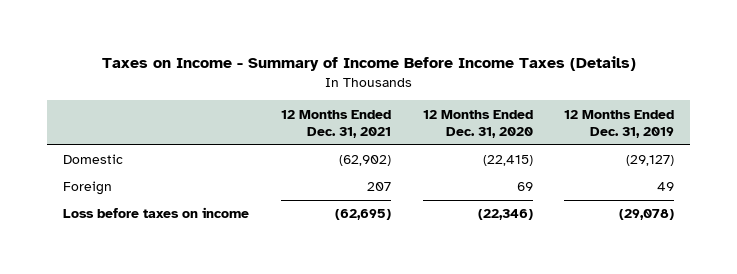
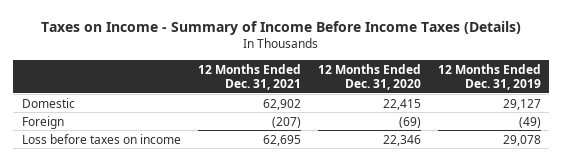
- Domestic | (62,902) | (22,415) | (29,127)
- Foreign | 207 | 69 | 49
- Loss before taxes on income | (62,695) | (22,346) | (29,078)
+ Domestic | 62,902 | 22,415 | 29,127
+ Foreign | (207) | (69) | (49)
+ Loss before taxes on income | 62,695 | 22,346 | 29,078

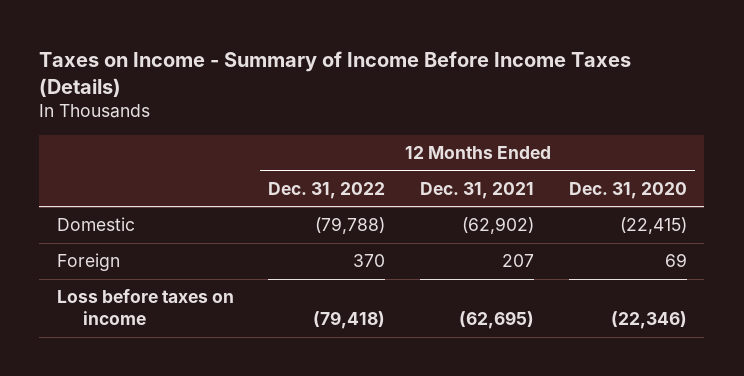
- | 12 Months Ended Dec. 31, 2021 | 12 Months Ended Dec. 31, 2020 | 12 Months Ended Dec. 31, 2019
+ | 12 Months Ended Dec. 31, 2022 | 12 Months Ended Dec. 31, 2021 | 12 Months Ended Dec. 31, 2020
- Domestic | 62,902 | 22,415 | 29,127
- Foreign | (207) | (69) | (49)
- Loss before taxes on income | 62,695 | 22,346 | 29,078
+ Domestic | (79,788) | (62,902) | (22,415)
+ Foreign | 370 | 207 | 69
+ Loss before taxes on income | (79,418) | (62,695) | (22,346)

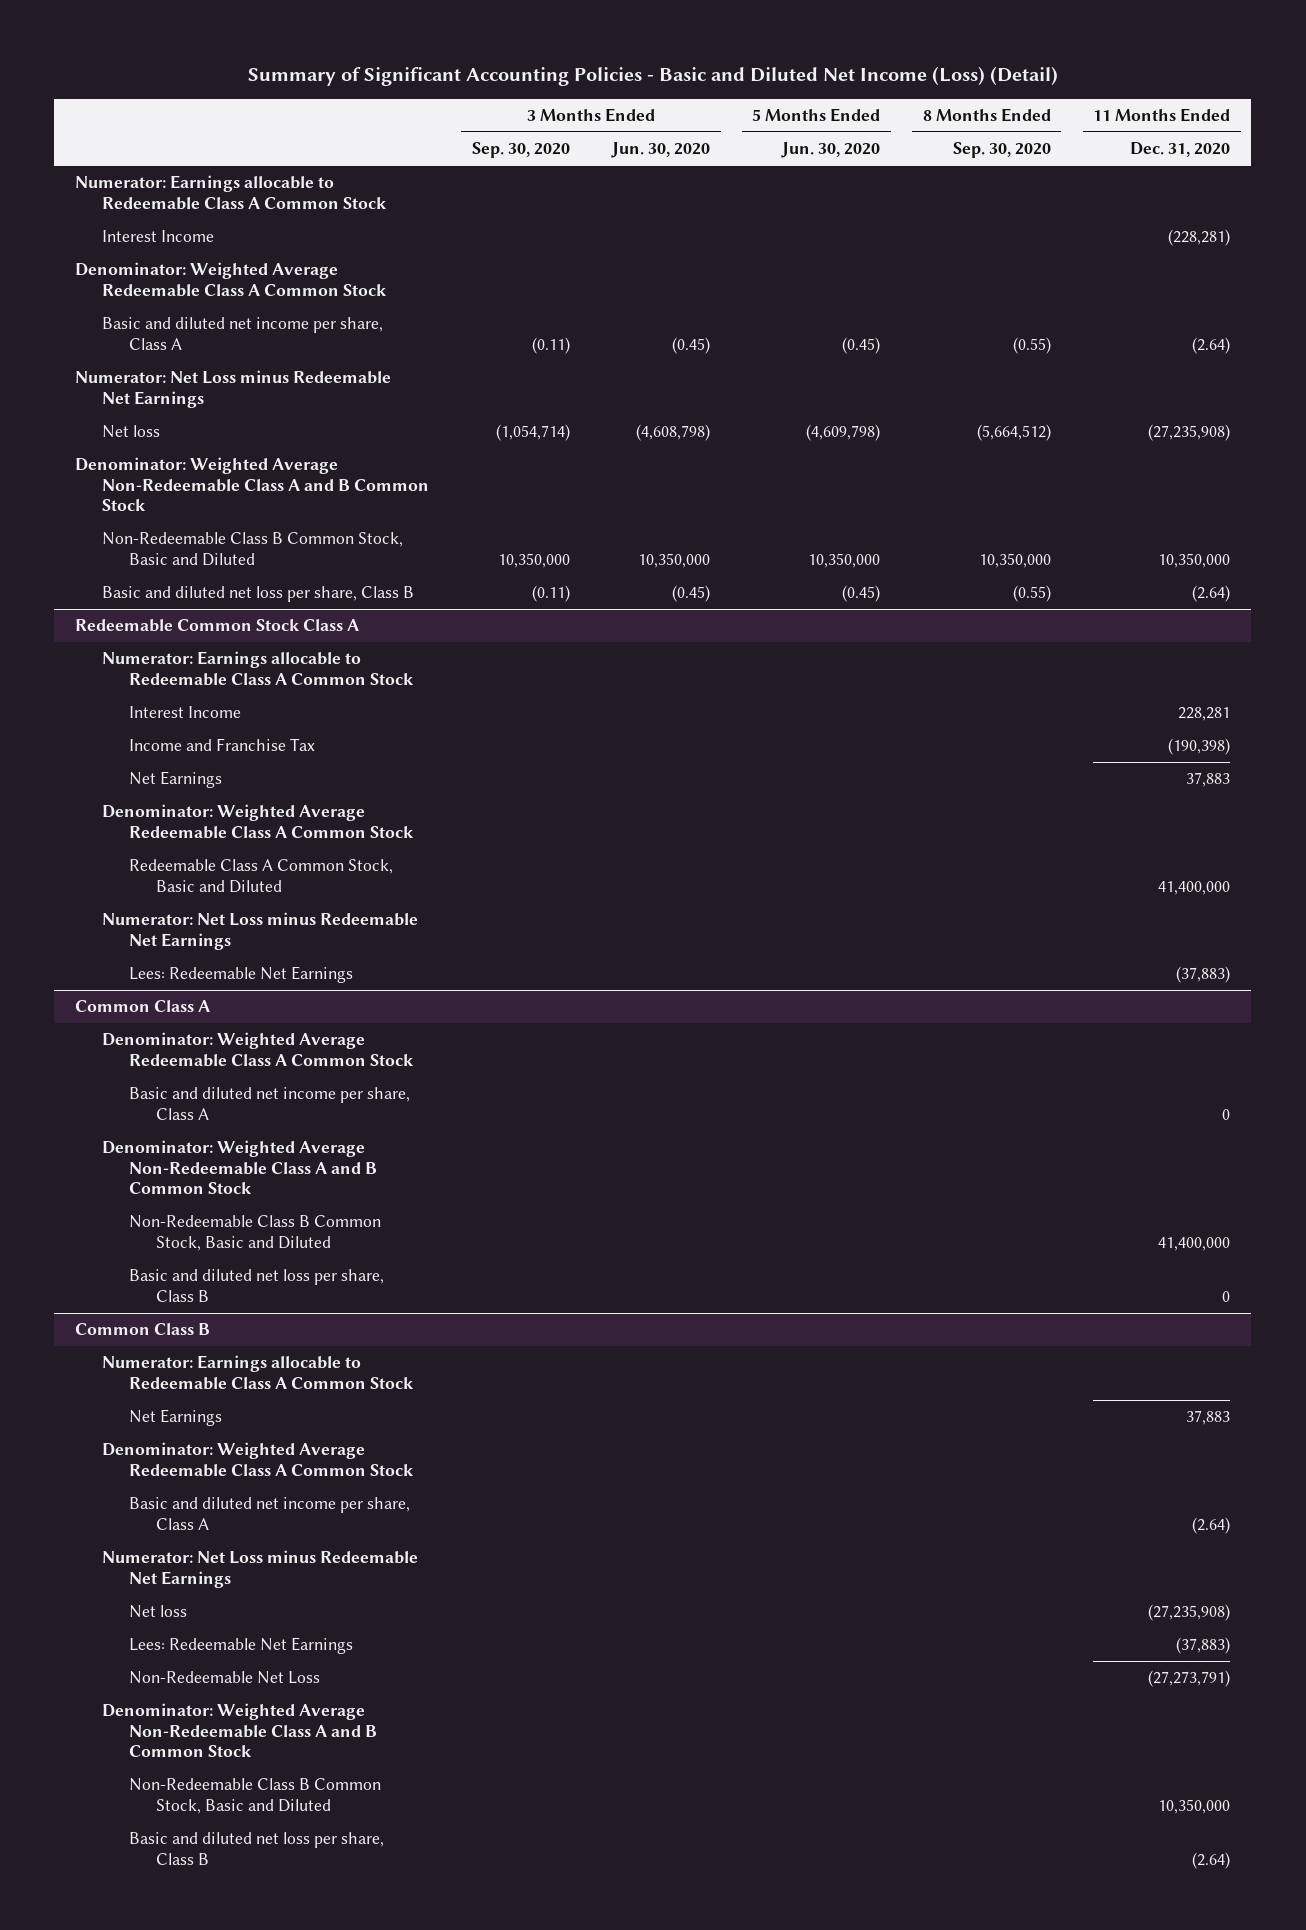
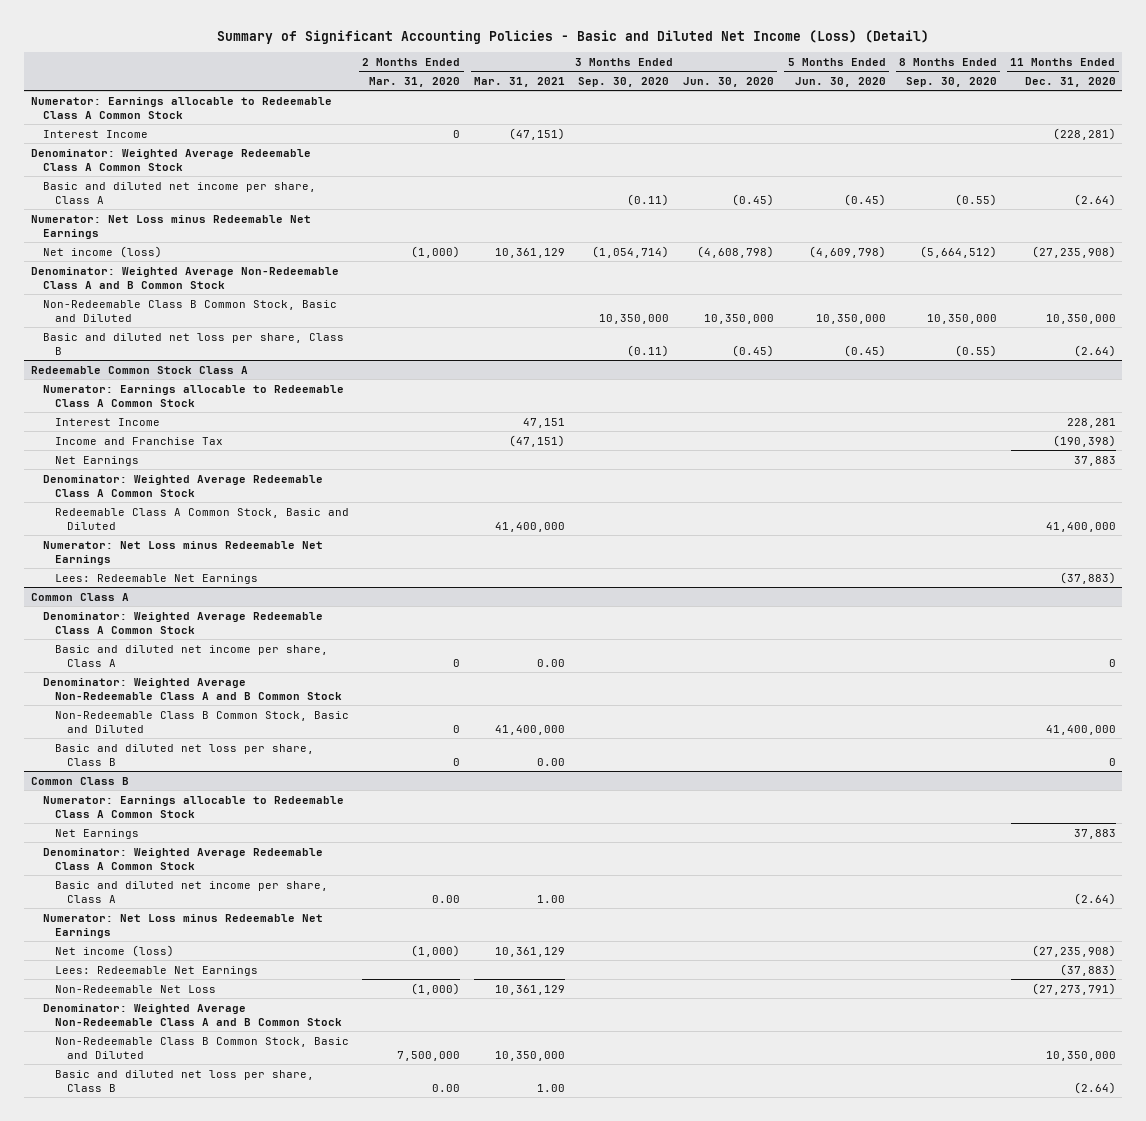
- | 3 Months Ended Sep. 30, 2020 | 3 Months Ended Jun. 30, 2020 | 5 Months Ended Jun. 30, 2020 | 8 Months Ended Sep. 30, 2020 | 11 Months Ended Dec. 31, 2020
+ | 2 Months Ended Mar. 31, 2020 | 3 Months Ended Mar. 31, 2021 | 3 Months Ended Sep. 30, 2020 | 3 Months Ended Jun. 30, 2020 | 5 Months Ended Jun. 30, 2020 | 8 Months Ended Sep. 30, 2020 | 11 Months Ended Dec. 31, 2020
- Net loss | (1,054,714) | (4,608,798) | (4,609,798) | (5,664,512) | (27,235,908)
+ Net income (loss) | (1,000) | 10,361,129 | (1,054,714) | (4,608,798) | (4,609,798) | (5,664,512) | (27,235,908)
@ Common Class B
- Net loss | | | | | (27,235,908)
+ Net income (loss) | (1,000) | 10,361,129 | | | | | (27,235,908)

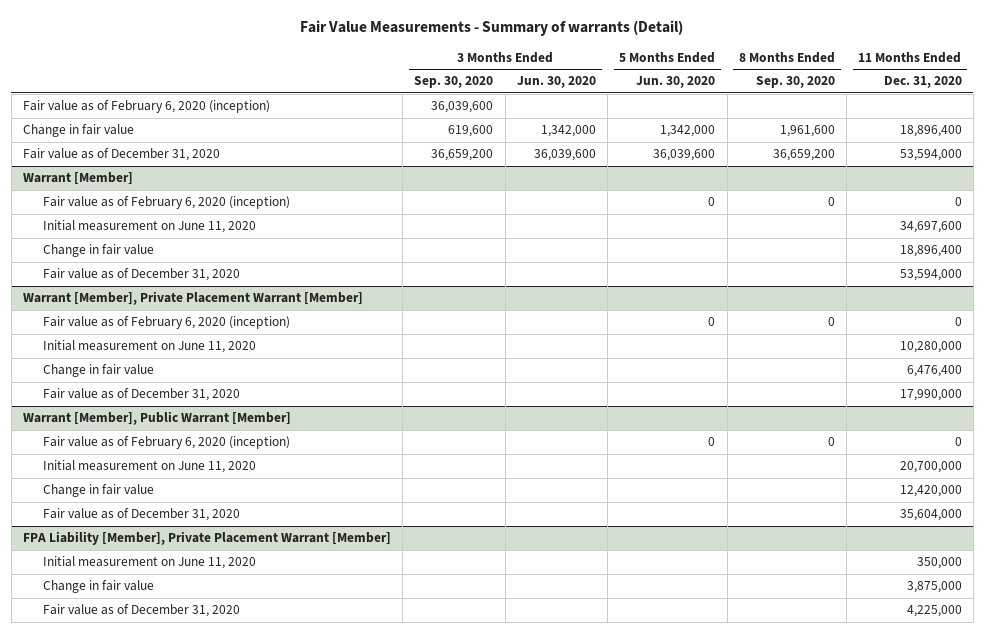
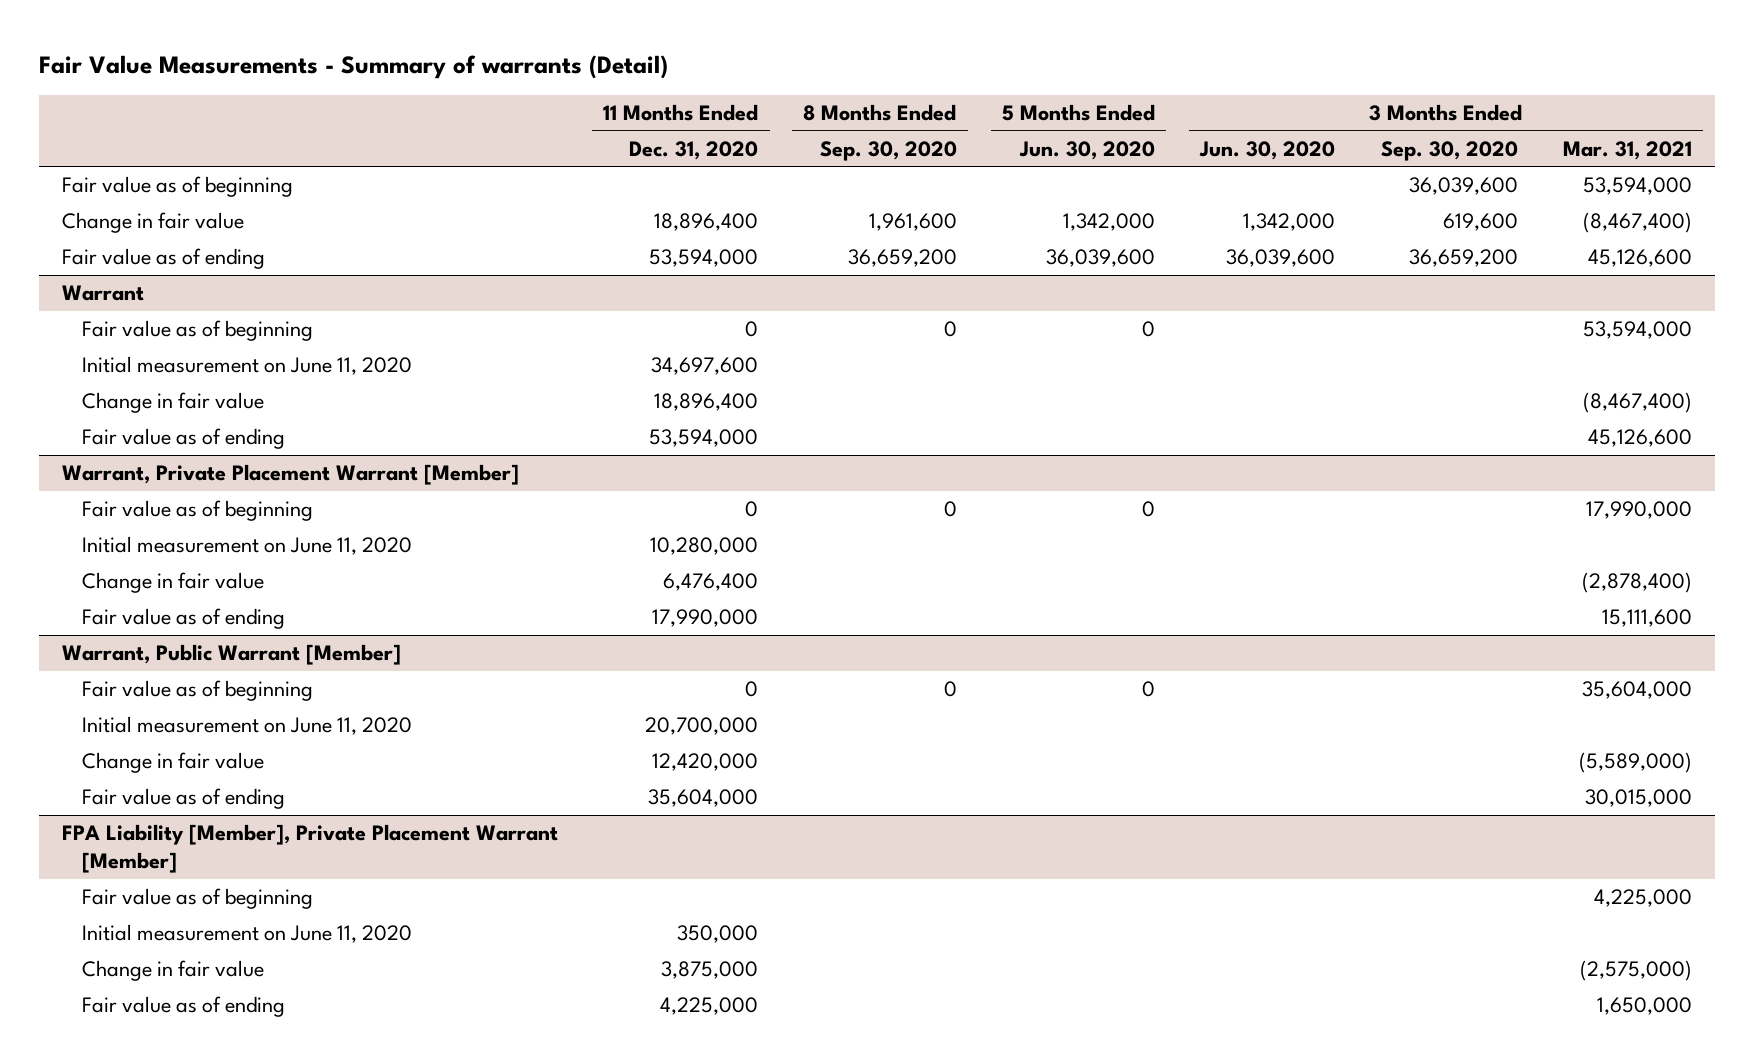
- | 3 Months Ended Sep. 30, 2020 | 3 Months Ended Jun. 30, 2020 | 5 Months Ended Jun. 30, 2020 | 8 Months Ended Sep. 30, 2020 | 11 Months Ended Dec. 31, 2020
+ | 11 Months Ended Dec. 31, 2020 | 8 Months Ended Sep. 30, 2020 | 5 Months Ended Jun. 30, 2020 | 3 Months Ended Jun. 30, 2020 | 3 Months Ended Sep. 30, 2020 | 3 Months Ended Mar. 31, 2021
- Fair value as of February 6, 2020 (inception) | 36,039,600 | | | |
+ Fair value as of beginning | | | | | 36,039,600 | 53,594,000
- Fair value as of December 31, 2020 | 36,659,200 | 36,039,600 | 36,039,600 | 36,659,200 | 53,594,000
- Warrant [Member]
- Fair value as of February 6, 2020 (inception) | | | 0 | 0 | 0
+ Fair value as of ending | 53,594,000 | 36,659,200 | 36,039,600 | 36,039,600 | 36,659,200 | 45,126,600
+ Warrant
+ Fair value as of beginning | 0 | 0 | 0 | | | 53,594,000
- Fair value as of December 31, 2020 | | | | | 53,594,000
- Warrant [Member], Private Placement Warrant [Member]
- Fair value as of February 6, 2020 (inception) | | | 0 | 0 | 0
+ Fair value as of ending | 53,594,000 | | | | | 45,126,600
+ Warrant, Private Placement Warrant [Member]
+ Fair value as of beginning | 0 | 0 | 0 | | | 17,990,000
- Fair value as of December 31, 2020 | | | | | 17,990,000
- Warrant [Member], Public Warrant [Member]
- Fair value as of February 6, 2020 (inception) | | | 0 | 0 | 0
+ Fair value as of ending | 17,990,000 | | | | | 15,111,600
+ Warrant, Public Warrant [Member]
+ Fair value as of beginning | 0 | 0 | 0 | | | 35,604,000
- Fair value as of December 31, 2020 | | | | | 35,604,000
+ Fair value as of ending | 35,604,000 | | | | | 30,015,000
@ FPA Liability [Member], Private Placement Warrant [Member]
+ Fair value as of beginning | | | | | | 4,225,000
- Fair value as of December 31, 2020 | | | | | 4,225,000
+ Fair value as of ending | 4,225,000 | | | | | 1,650,000

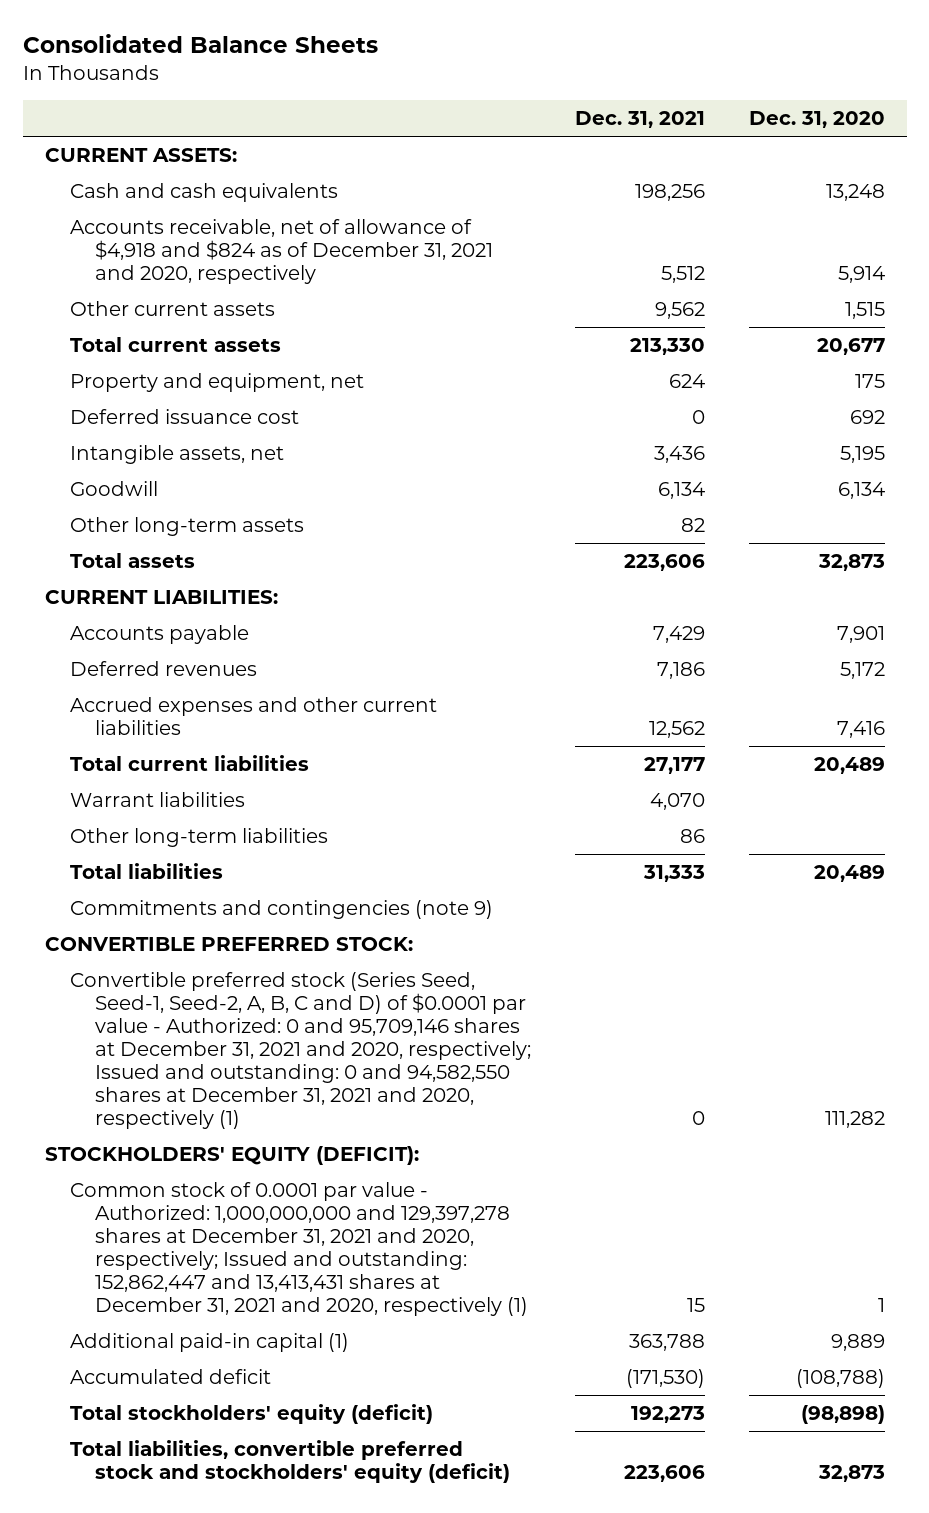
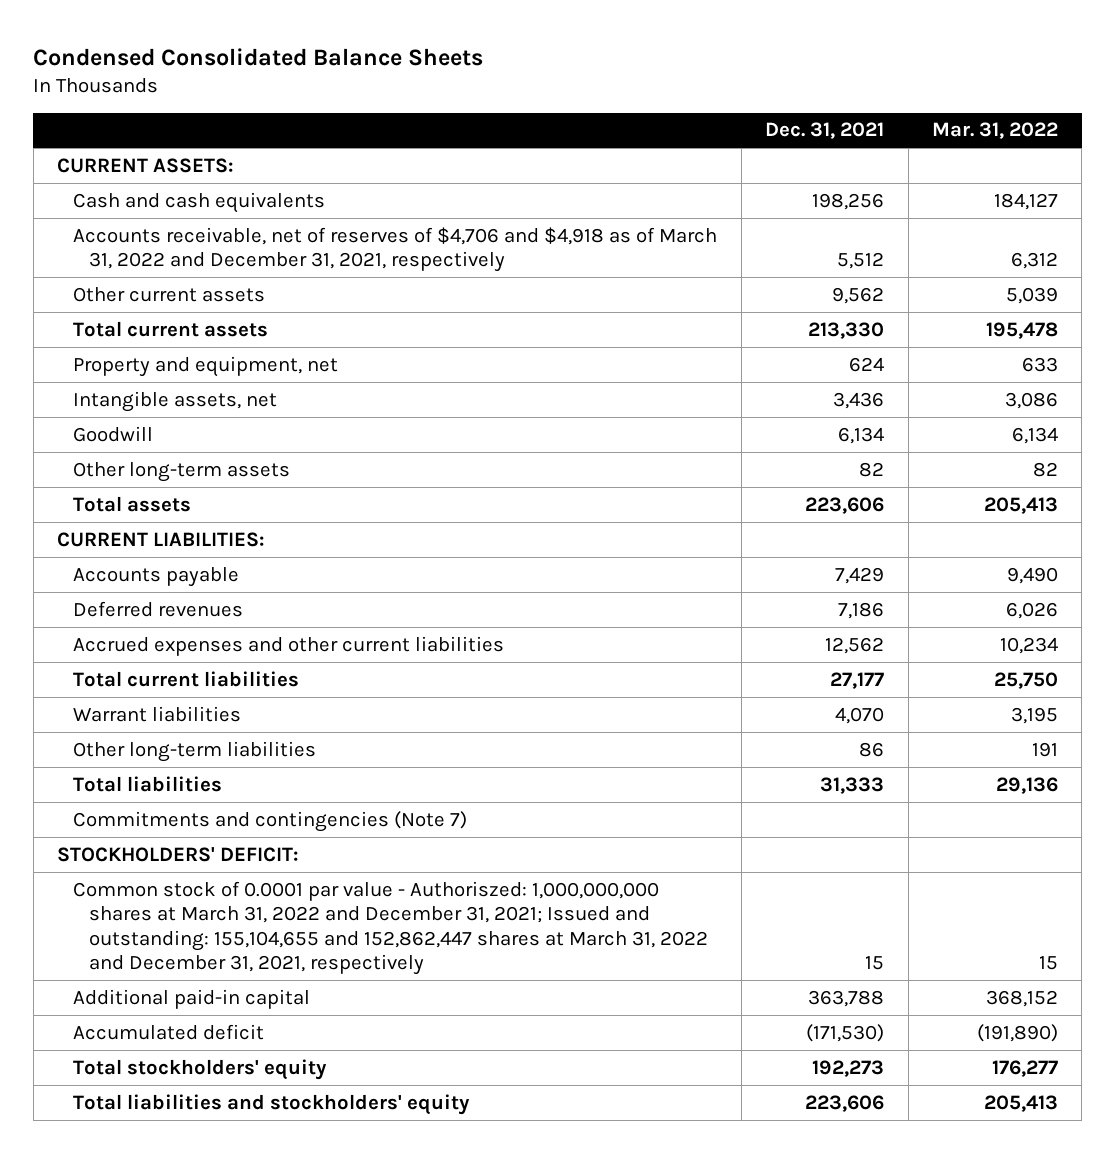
- Consolidated Balance Sheets
+ Condensed Consolidated Balance Sheets
- | Dec. 31, 2021 | Dec. 31, 2020
+ | Dec. 31, 2021 | Mar. 31, 2022
- Accounts receivable, net of allowance of $4,918 and $824 as of December 31, 2021 and 2020, respectively | 5,512 | 5,914
+ Accounts receivable, net of reserves of $4,706 and $4,918 as of March 31, 2022 and December 31, 2021, respectively | 5,512 | 6,312
- Deferred issuance cost | 0 | 692
- Commitments and contingencies (note 9)
- CONVERTIBLE PREFERRED STOCK:
- Convertible preferred stock (Series Seed, Seed-1, Seed-2, A, B, C and D) of $0.0001 par value - Authorized: 0 and 95,709,146 shares at December 31, 2021 and 2020, respectively; Issued and outstanding: 0 and 94,582,550 shares at December 31, 2021 and 2020, respectively (1) | 0 | 111,282
- STOCKHOLDERS' EQUITY (DEFICIT):
- Common stock of 0.0001 par value - Authorized: 1,000,000,000 and 129,397,278 shares at December 31, 2021 and 2020, respectively; Issued and outstanding: 152,862,447 and 13,413,431 shares at December 31, 2021 and 2020, respectively (1) | 15 | 1
- Additional paid-in capital (1) | 363,788 | 9,889
+ Commitments and contingencies (Note 7)
+ STOCKHOLDERS' DEFICIT:
+ Common stock of 0.0001 par value - Authoriszed: 1,000,000,000 shares at March 31, 2022 and December 31, 2021; Issued and outstanding: 155,104,655 and 152,862,447 shares at March 31, 2022 and December 31, 2021, respectively | 15 | 15
+ Additional paid-in capital | 363,788 | 368,152
- Total stockholders' equity (deficit) | 192,273 | (98,898)
- Total liabilities, convertible preferred stock and stockholders' equity (deficit) | 223,606 | 32,873
+ Total stockholders' equity | 192,273 | 176,277
+ Total liabilities and stockholders' equity | 223,606 | 205,413

